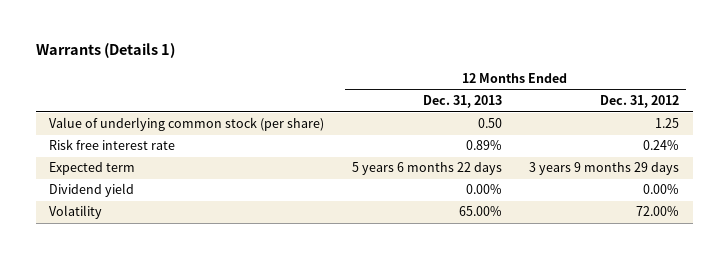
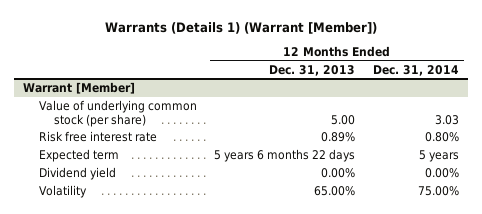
- Warrants (Details 1)
+ Warrants (Details 1) (Warrant [Member])
- | 12 Months Ended Dec. 31, 2013 | 12 Months Ended Dec. 31, 2012
+ | 12 Months Ended Dec. 31, 2013 | 12 Months Ended Dec. 31, 2014
- Value of underlying common stock (per share) | 0.50 | 1.25
+ Warrant [Member]
+ Value of underlying common stock (per share) | 5.00 | 3.03

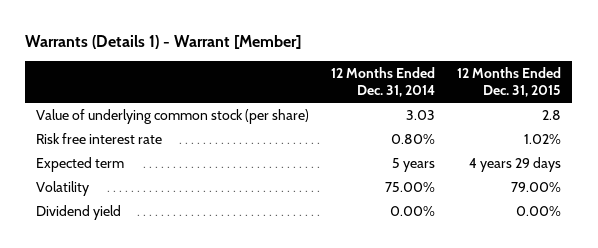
- Warrants (Details 1) (Warrant [Member])
+ Warrants (Details 1) - Warrant [Member]
- | 12 Months Ended Dec. 31, 2013 | 12 Months Ended Dec. 31, 2014
+ | 12 Months Ended Dec. 31, 2014 | 12 Months Ended Dec. 31, 2015
- Warrant [Member]
- Dividend yield | 0.00% | 0.00%
+ Dividend yield | 0.00% | 0.00%

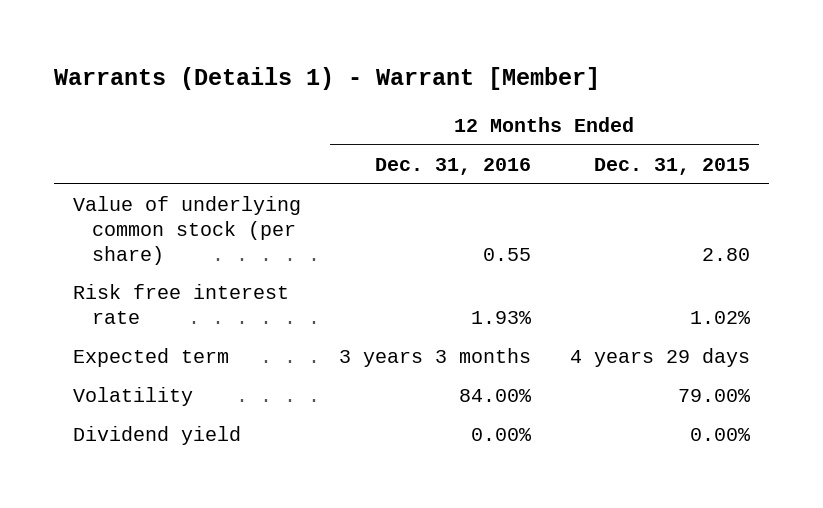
- | 12 Months Ended Dec. 31, 2014 | 12 Months Ended Dec. 31, 2015
+ | 12 Months Ended Dec. 31, 2016 | 12 Months Ended Dec. 31, 2015
- Value of underlying common stock (per share) | 3.03 | 2.8
+ Value of underlying common stock (per share) | 0.55 | 2.80

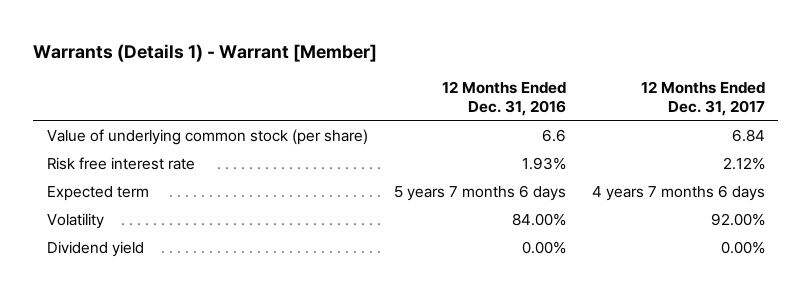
- | 12 Months Ended Dec. 31, 2016 | 12 Months Ended Dec. 31, 2015
+ | 12 Months Ended Dec. 31, 2016 | 12 Months Ended Dec. 31, 2017
- Value of underlying common stock (per share) | 0.55 | 2.80
+ Value of underlying common stock (per share) | 6.6 | 6.84
- Expected term | 3 years 3 months | 4 years 29 days
+ Expected term | 5 years 7 months 6 days | 4 years 7 months 6 days

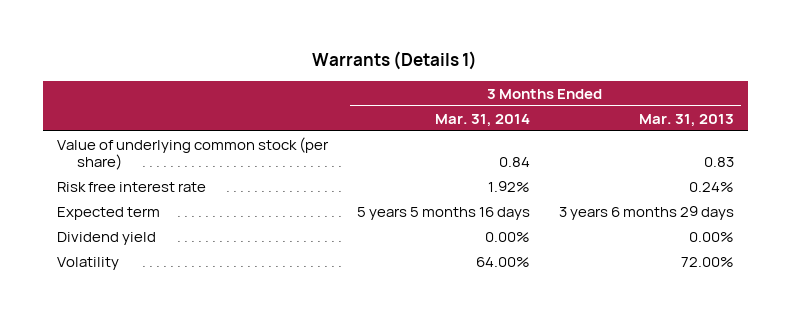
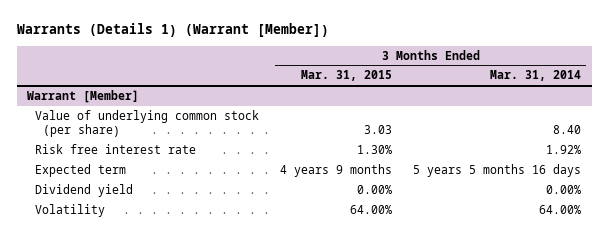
- Warrants (Details 1)
+ Warrants (Details 1) (Warrant [Member])
- | 3 Months Ended Mar. 31, 2014 | 3 Months Ended Mar. 31, 2013
+ | 3 Months Ended Mar. 31, 2015 | 3 Months Ended Mar. 31, 2014
- Value of underlying common stock (per share) | 0.84 | 0.83
+ Warrant [Member]
+ Value of underlying common stock (per share) | 3.03 | 8.40

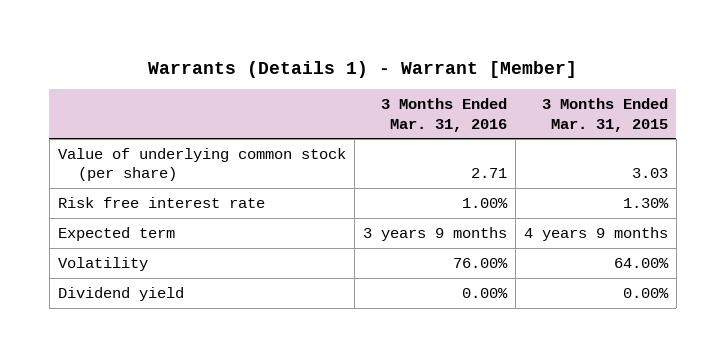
- Warrants (Details 1) (Warrant [Member])
+ Warrants (Details 1) - Warrant [Member]
- | 3 Months Ended Mar. 31, 2015 | 3 Months Ended Mar. 31, 2014
+ | 3 Months Ended Mar. 31, 2016 | 3 Months Ended Mar. 31, 2015
- Warrant [Member]
- Dividend yield | 0.00% | 0.00%
+ Dividend yield | 0.00% | 0.00%

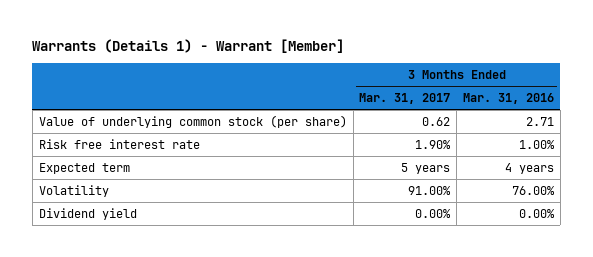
- | 3 Months Ended Mar. 31, 2016 | 3 Months Ended Mar. 31, 2015
+ | 3 Months Ended Mar. 31, 2017 | 3 Months Ended Mar. 31, 2016
- Expected term | 3 years 9 months | 4 years 9 months
+ Expected term | 5 years | 4 years

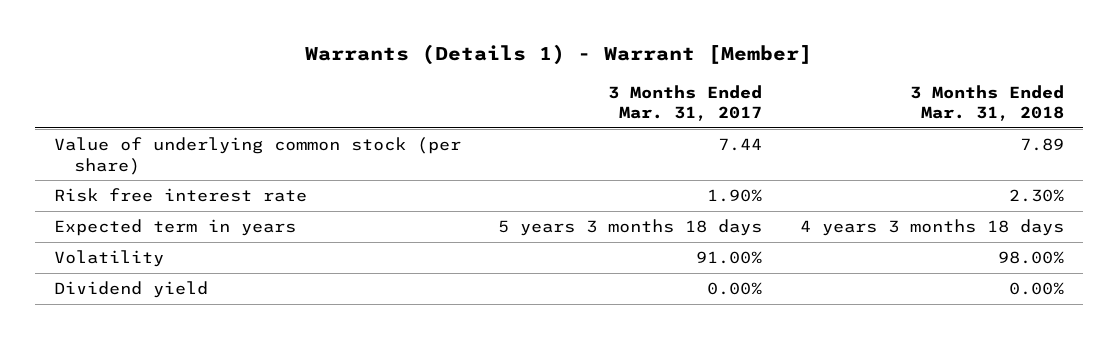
- | 3 Months Ended Mar. 31, 2017 | 3 Months Ended Mar. 31, 2016
+ | 3 Months Ended Mar. 31, 2017 | 3 Months Ended Mar. 31, 2018
- Value of underlying common stock (per share) | 0.62 | 2.71
+ Value of underlying common stock (per share) | 7.44 | 7.89
- Expected term | 5 years | 4 years
+ Expected term in years | 5 years 3 months 18 days | 4 years 3 months 18 days

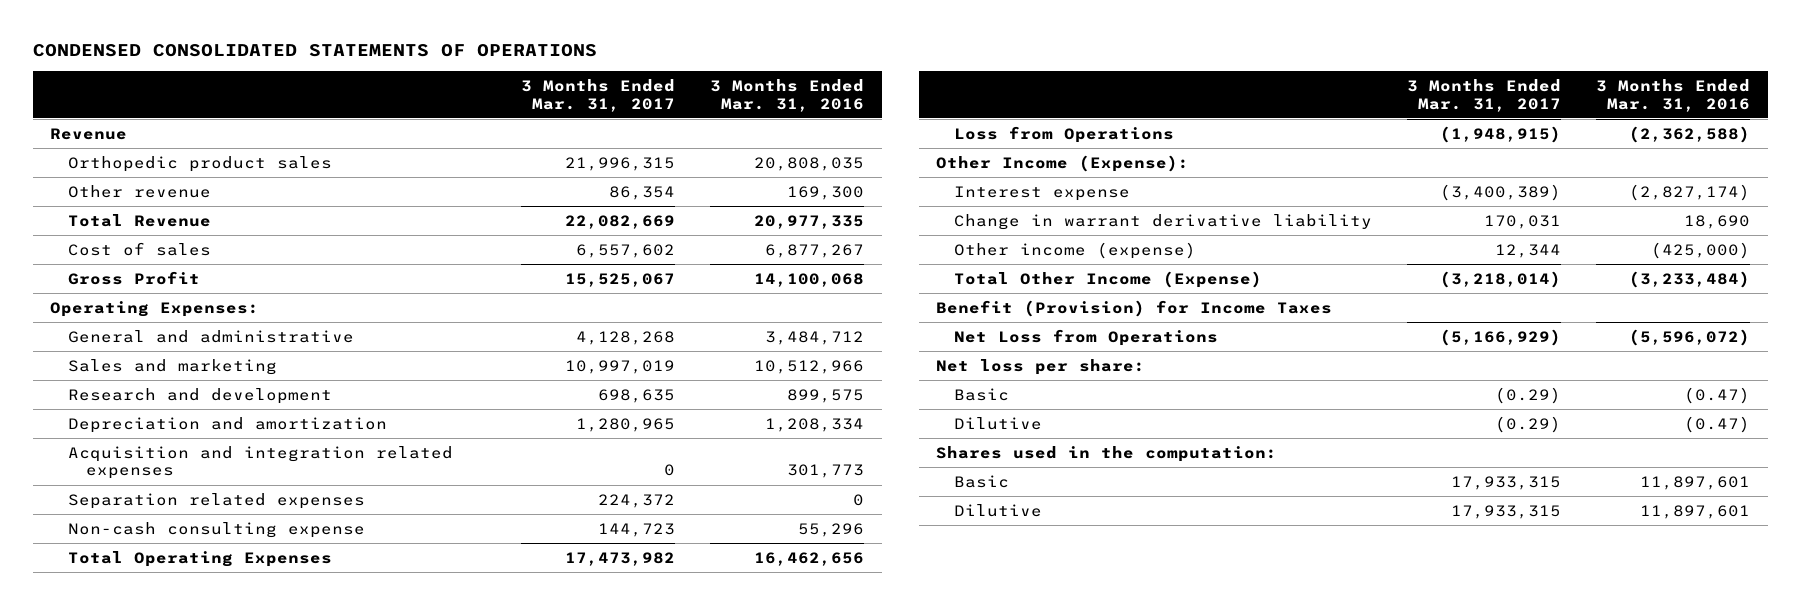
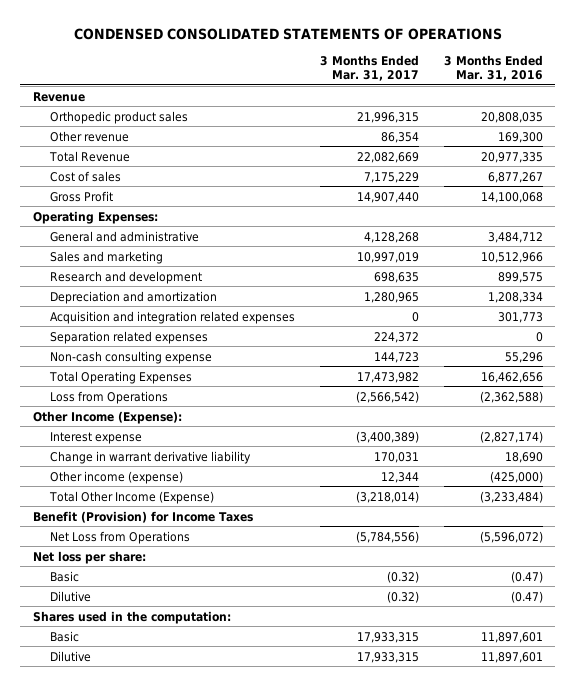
- Cost of sales | 6,557,602 | 6,877,267
- Gross Profit | 15,525,067 | 14,100,068
+ Cost of sales | 7,175,229 | 6,877,267
+ Gross Profit | 14,907,440 | 14,100,068
- Loss from Operations | (1,948,915) | (2,362,588)
+ Loss from Operations | (2,566,542) | (2,362,588)
- Net Loss from Operations | (5,166,929) | (5,596,072)
+ Net Loss from Operations | (5,784,556) | (5,596,072)
- Basic | (0.29) | (0.47)
- Dilutive | (0.29) | (0.47)
+ Basic | (0.32) | (0.47)
+ Dilutive | (0.32) | (0.47)

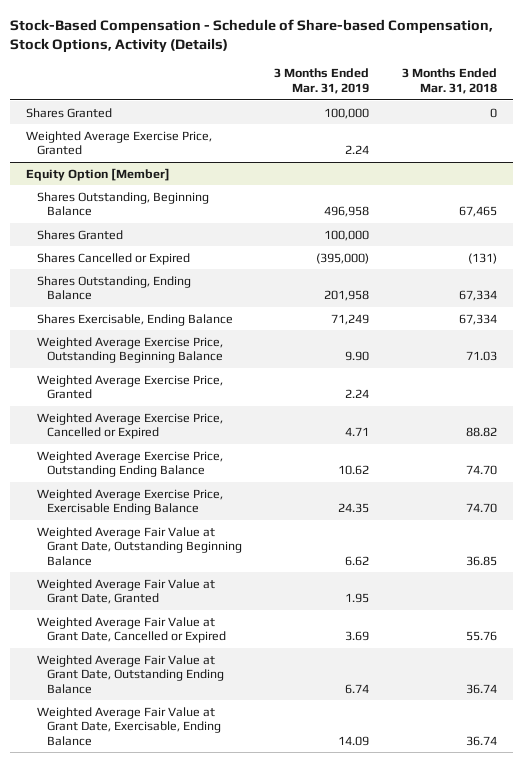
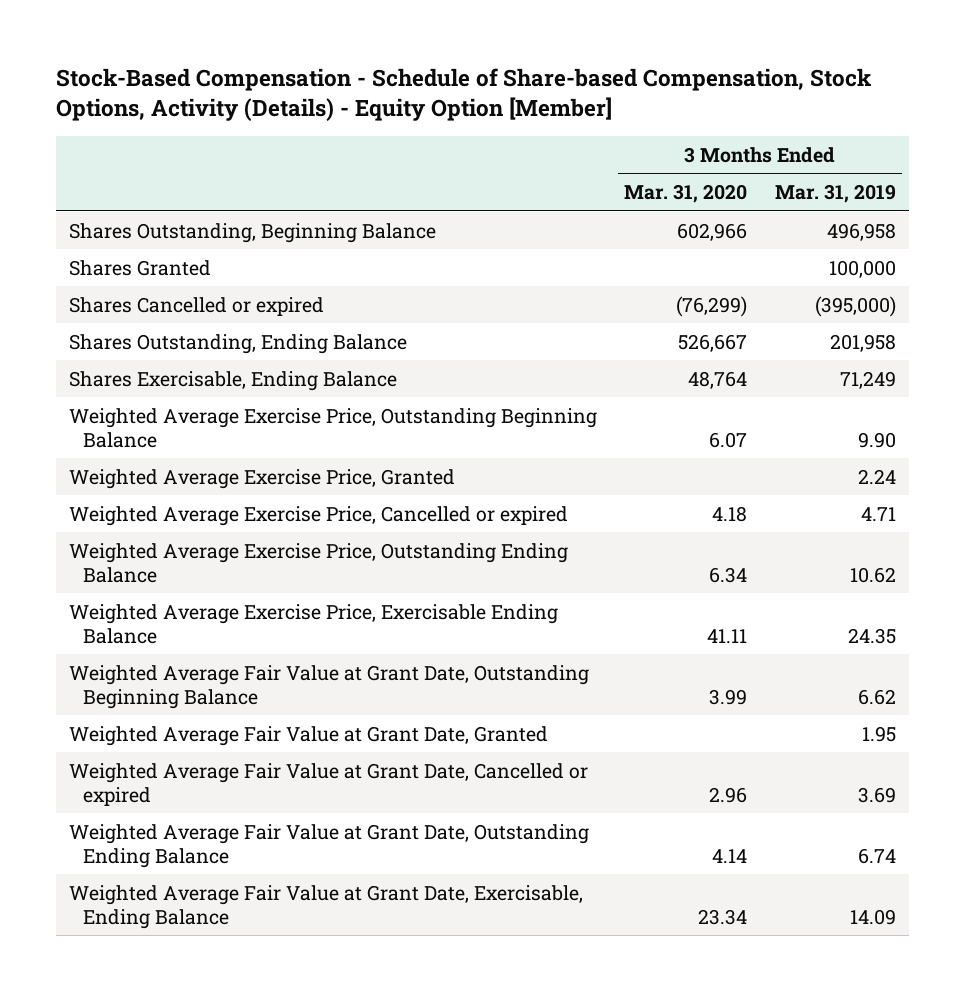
- Stock-Based Compensation - Schedule of Share-based Compensation, Stock Options, Activity (Details)
+ Stock-Based Compensation - Schedule of Share-based Compensation, Stock Options, Activity (Details) - Equity Option [Member]
- | 3 Months Ended Mar. 31, 2019 | 3 Months Ended Mar. 31, 2018
+ | 3 Months Ended Mar. 31, 2020 | 3 Months Ended Mar. 31, 2019
- Shares Granted | 100,000 | 0
- Weighted Average Exercise Price, Granted | 2.24 |
- Equity Option [Member]
- Shares Cancelled or Expired | (395,000) | (131)
+ Shares Cancelled or expired | (76,299) | (395,000)
- Weighted Average Exercise Price, Cancelled or Expired | 4.71 | 88.82
+ Weighted Average Exercise Price, Cancelled or expired | 4.18 | 4.71
- Weighted Average Fair Value at Grant Date, Cancelled or Expired | 3.69 | 55.76
+ Weighted Average Fair Value at Grant Date, Cancelled or expired | 2.96 | 3.69

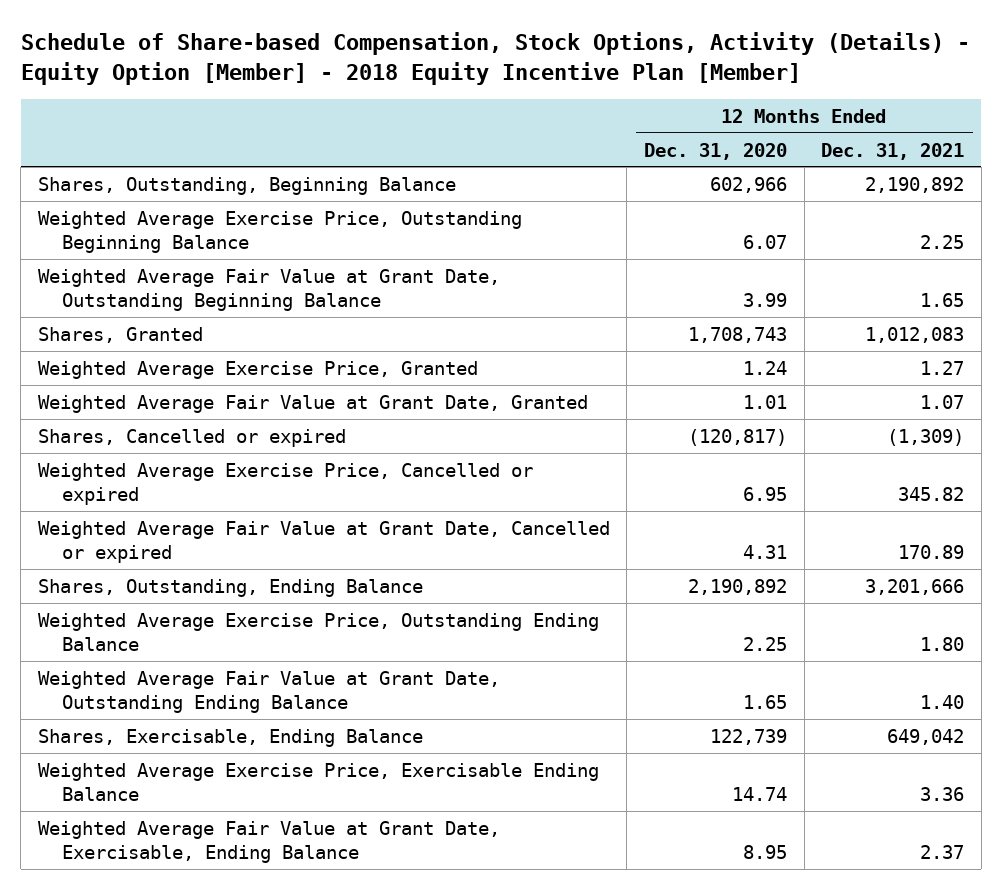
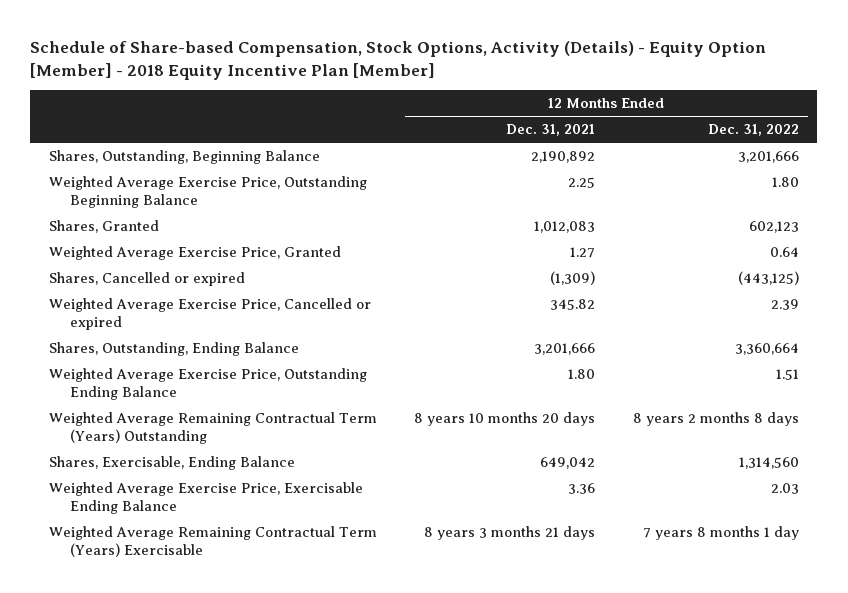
- | 12 Months Ended Dec. 31, 2020 | 12 Months Ended Dec. 31, 2021
+ | 12 Months Ended Dec. 31, 2021 | 12 Months Ended Dec. 31, 2022
- Weighted Average Fair Value at Grant Date, Outstanding Beginning Balance | 3.99 | 1.65
- Weighted Average Fair Value at Grant Date, Granted | 1.01 | 1.07
- Weighted Average Fair Value at Grant Date, Cancelled or expired | 4.31 | 170.89
- Weighted Average Fair Value at Grant Date, Outstanding Ending Balance | 1.65 | 1.40
+ Weighted Average Remaining Contractual Term (Years) Outstanding | 8 years 10 months 20 days | 8 years 2 months 8 days
- Weighted Average Fair Value at Grant Date, Exercisable, Ending Balance | 8.95 | 2.37
+ Weighted Average Remaining Contractual Term (Years) Exercisable | 8 years 3 months 21 days | 7 years 8 months 1 day

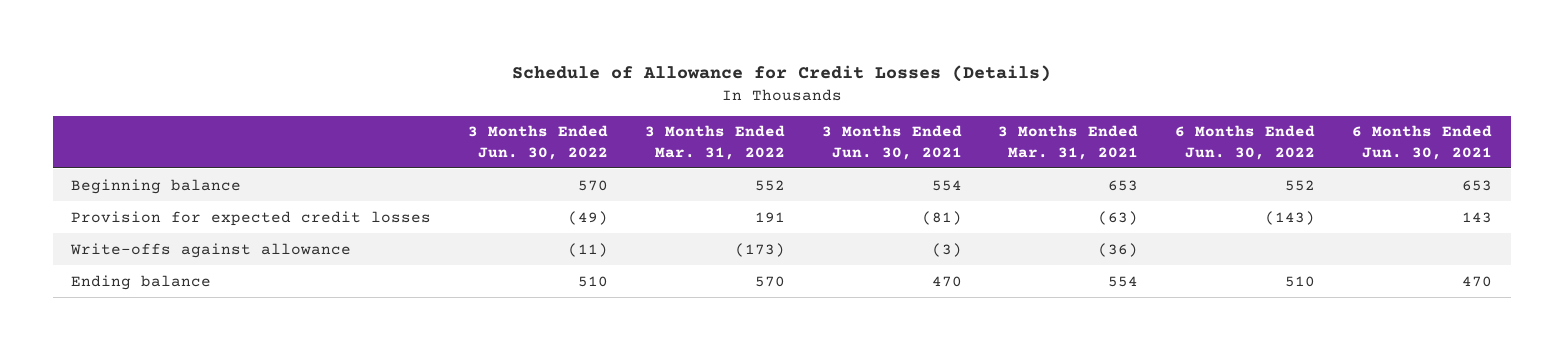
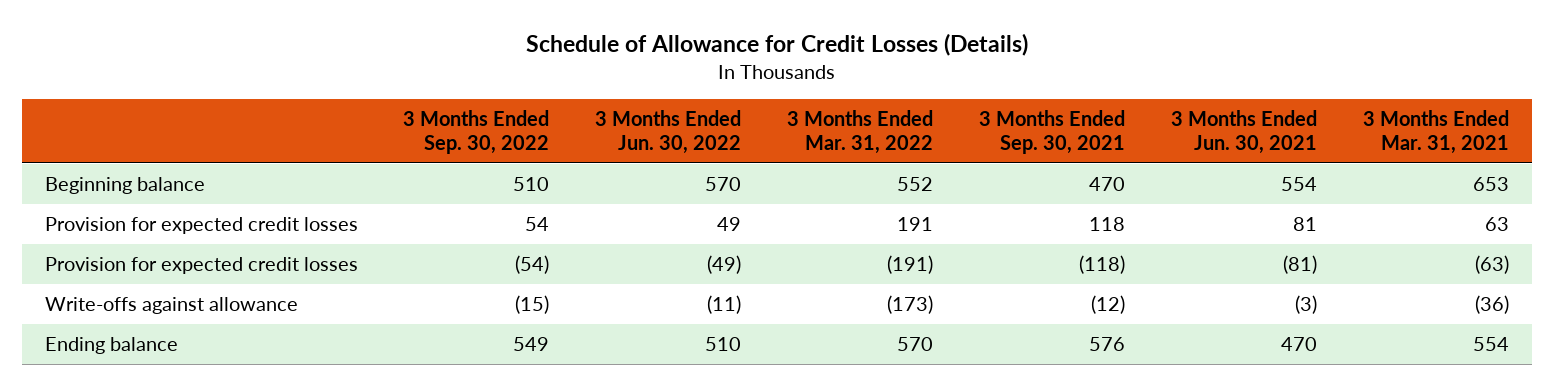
- | 3 Months Ended Jun. 30, 2022 | 3 Months Ended Mar. 31, 2022 | 3 Months Ended Jun. 30, 2021 | 3 Months Ended Mar. 31, 2021 | 6 Months Ended Jun. 30, 2022 | 6 Months Ended Jun. 30, 2021
+ | 3 Months Ended Sep. 30, 2022 | 3 Months Ended Jun. 30, 2022 | 3 Months Ended Mar. 31, 2022 | 3 Months Ended Sep. 30, 2021 | 3 Months Ended Jun. 30, 2021 | 3 Months Ended Mar. 31, 2021
- Provision for expected credit losses | (49) | 191 | (81) | (63) | (143) | 143
+ Provision for expected credit losses | 54 | 49 | 191 | 118 | 81 | 63
+ Provision for expected credit losses | (54) | (49) | (191) | (118) | (81) | (63)

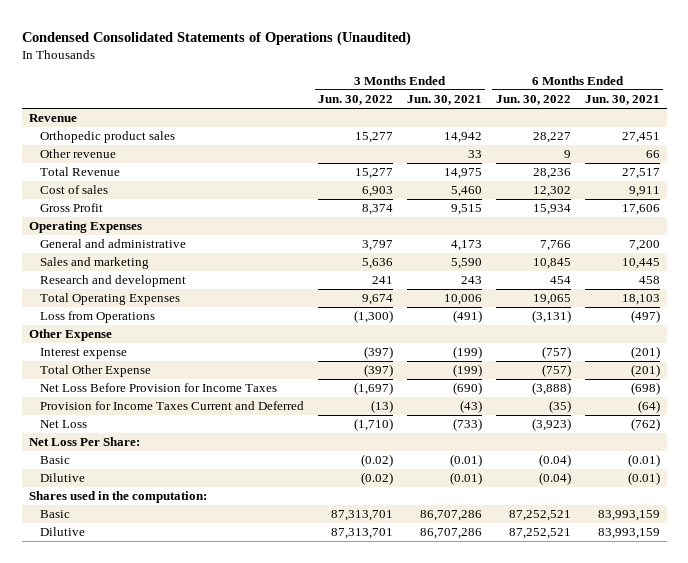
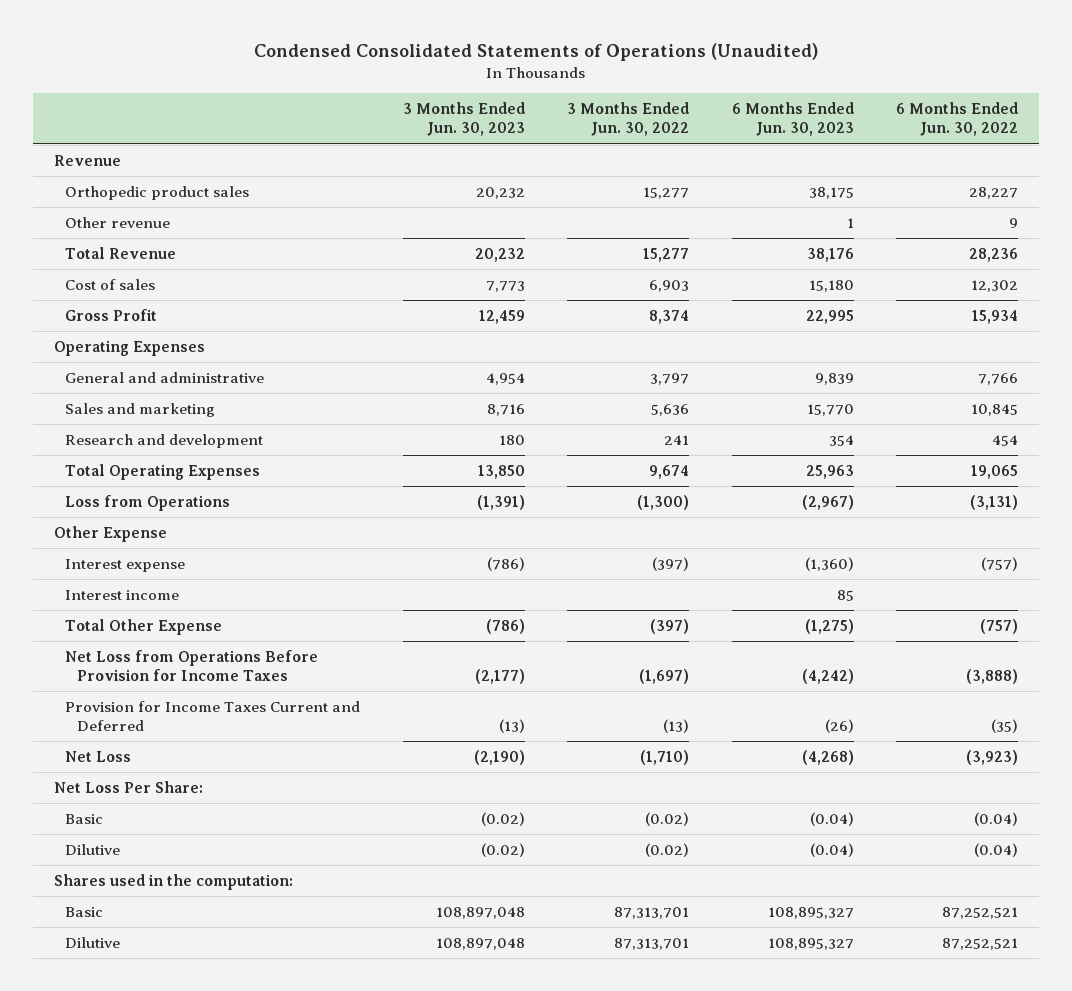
- | 3 Months Ended Jun. 30, 2022 | 3 Months Ended Jun. 30, 2021 | 6 Months Ended Jun. 30, 2022 | 6 Months Ended Jun. 30, 2021
+ | 3 Months Ended Jun. 30, 2023 | 3 Months Ended Jun. 30, 2022 | 6 Months Ended Jun. 30, 2023 | 6 Months Ended Jun. 30, 2022
+ Interest income | | | 85 |
- Net Loss Before Provision for Income Taxes | (1,697) | (690) | (3,888) | (698)
+ Net Loss from Operations Before Provision for Income Taxes | (2,177) | (1,697) | (4,242) | (3,888)

